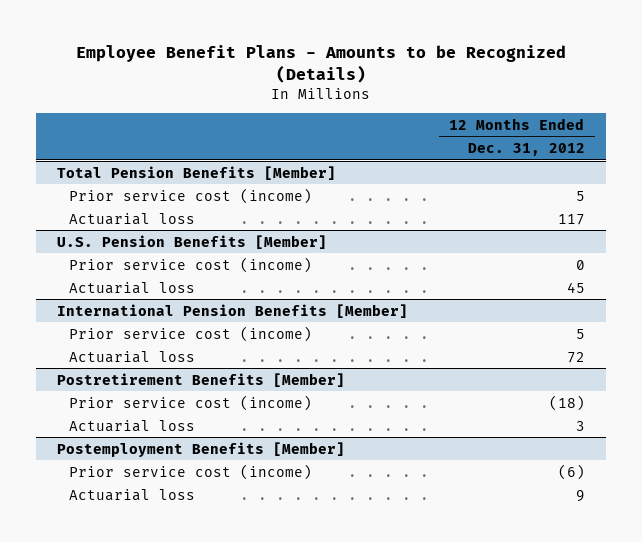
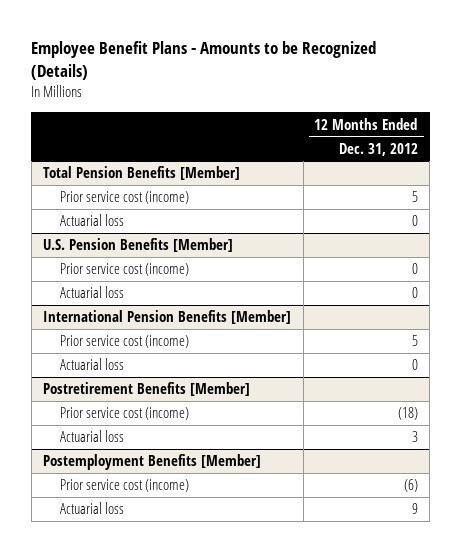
@ Total Pension Benefits [Member]
- Actuarial loss | 117
+ Actuarial loss | 0
@ U.S. Pension Benefits [Member]
- Actuarial loss | 45
+ Actuarial loss | 0
@ International Pension Benefits [Member]
- Actuarial loss | 72
+ Actuarial loss | 0

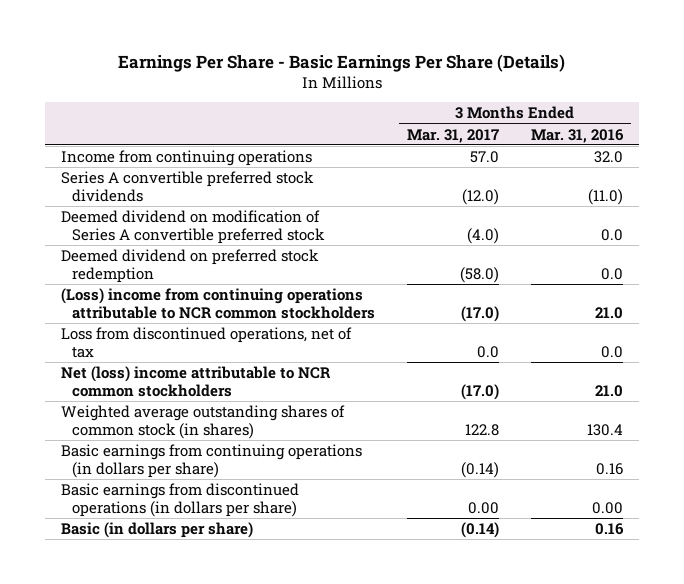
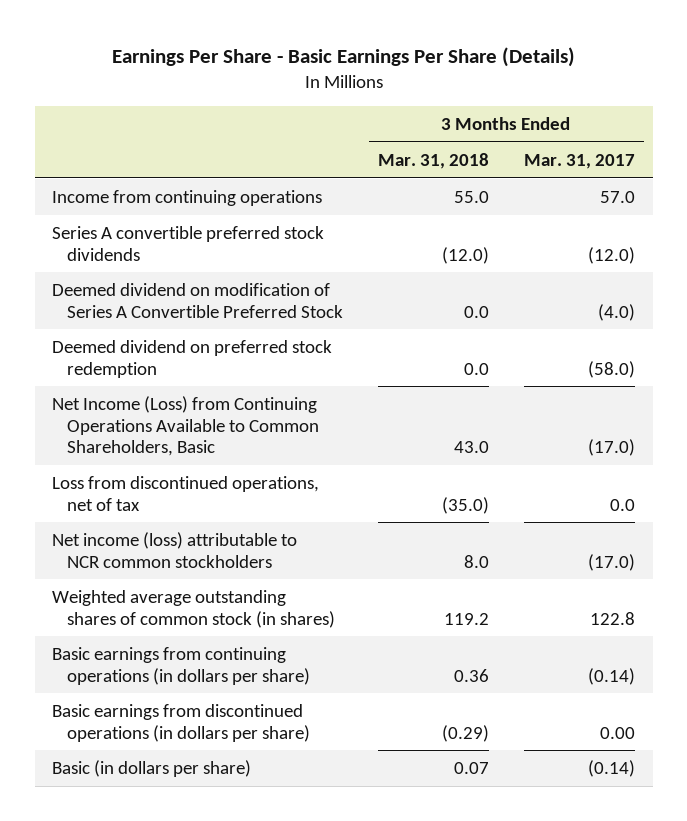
- | 3 Months Ended Mar. 31, 2017 | 3 Months Ended Mar. 31, 2016
+ | 3 Months Ended Mar. 31, 2018 | 3 Months Ended Mar. 31, 2017
- Deemed dividend on modification of Series A convertible preferred stock | (4.0) | 0.0
+ Deemed dividend on modification of Series A Convertible Preferred Stock | 0.0 | (4.0)
- (Loss) income from continuing operations attributable to NCR common stockholders | (17.0) | 21.0
+ Net Income (Loss) from Continuing Operations Available to Common Shareholders, Basic | 43.0 | (17.0)
- Net (loss) income attributable to NCR common stockholders | (17.0) | 21.0
+ Net income (loss) attributable to NCR common stockholders | 8.0 | (17.0)

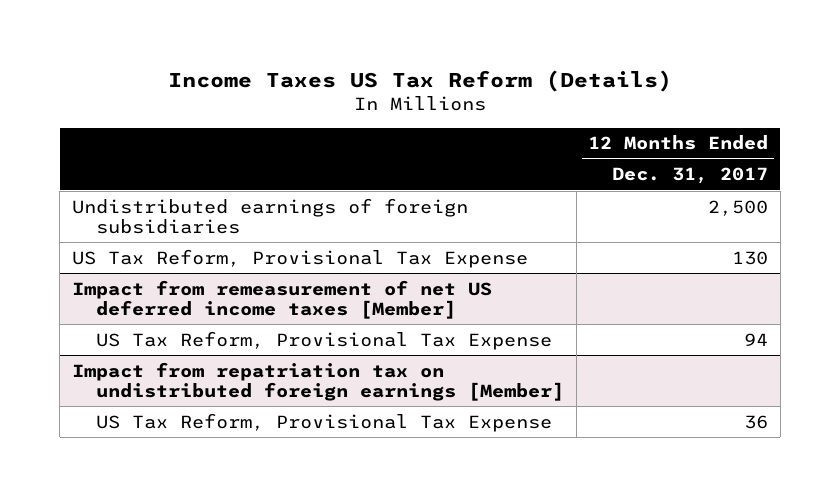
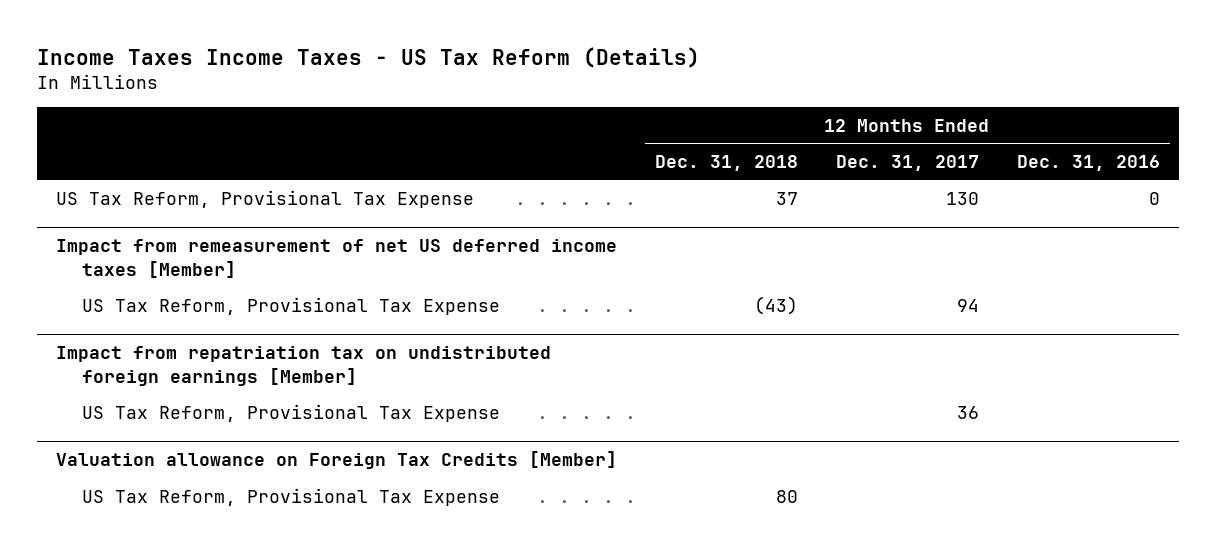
- Income Taxes US Tax Reform (Details)
+ Income Taxes Income Taxes - US Tax Reform (Details)
- | 12 Months Ended Dec. 31, 2017
+ | 12 Months Ended Dec. 31, 2018 | 12 Months Ended Dec. 31, 2017 | 12 Months Ended Dec. 31, 2016
- Undistributed earnings of foreign subsidiaries | 2,500
+ Valuation allowance on Foreign Tax Credits [Member]
+ US Tax Reform, Provisional Tax Expense | 80 | |

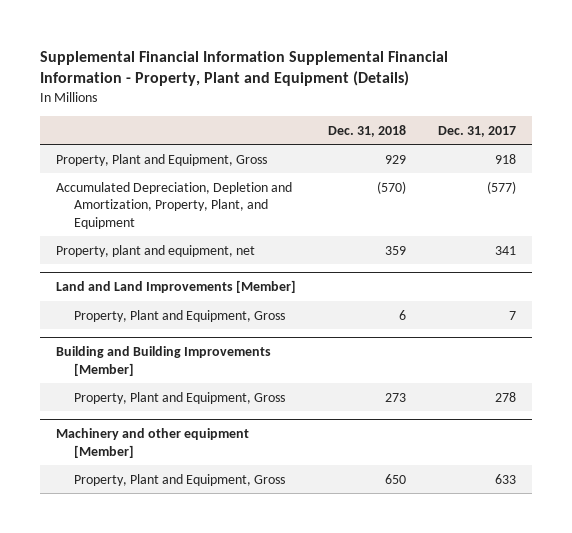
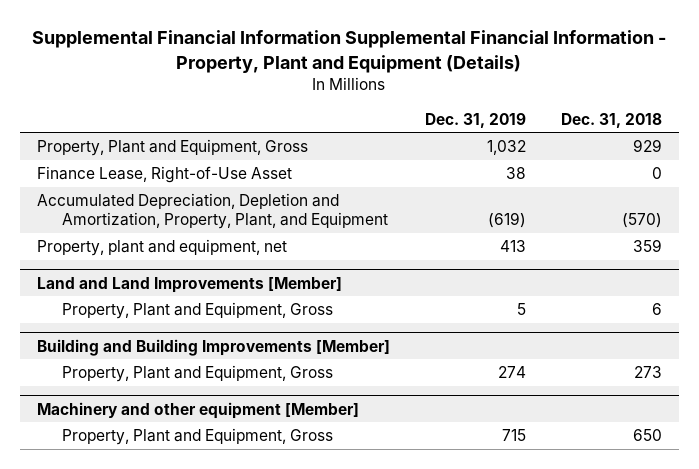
- | Dec. 31, 2018 | Dec. 31, 2017
+ | Dec. 31, 2019 | Dec. 31, 2018
+ Finance Lease, Right-of-Use Asset | 38 | 0

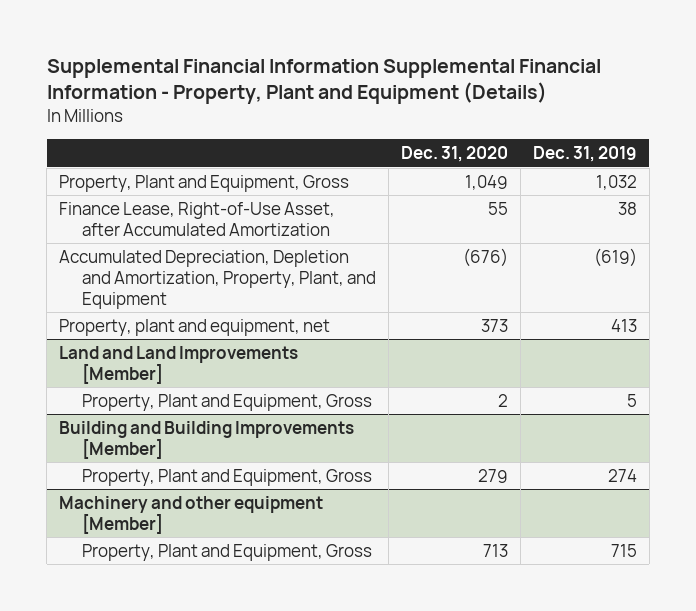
- | Dec. 31, 2019 | Dec. 31, 2018
+ | Dec. 31, 2020 | Dec. 31, 2019
- Finance Lease, Right-of-Use Asset | 38 | 0
+ Finance Lease, Right-of-Use Asset, after Accumulated Amortization | 55 | 38

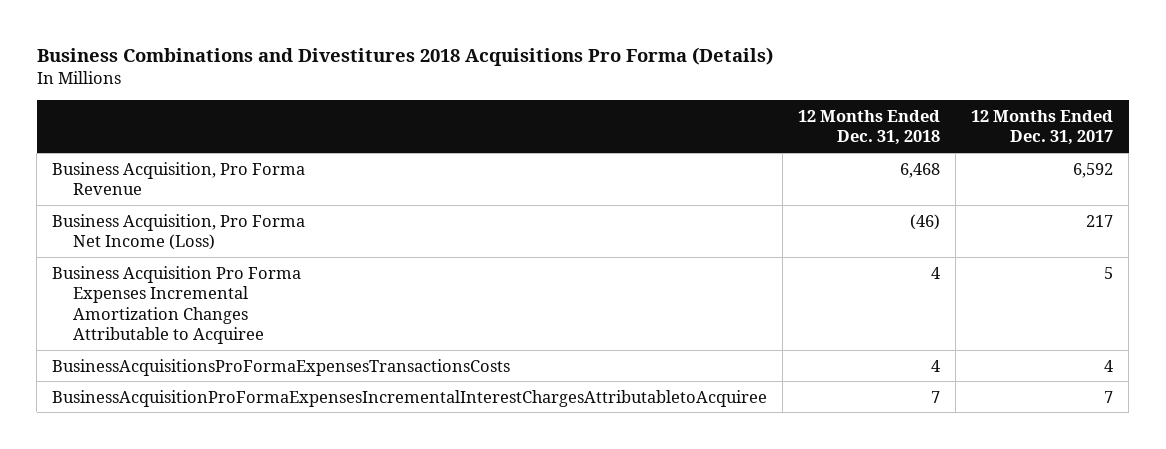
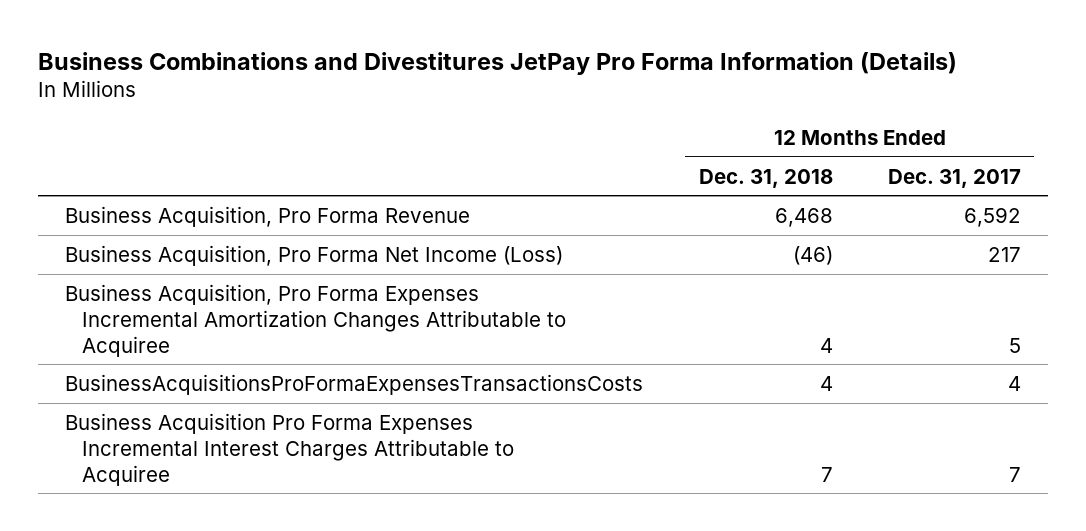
- Business Combinations and Divestitures 2018 Acquisitions Pro Forma (Details)
+ Business Combinations and Divestitures JetPay Pro Forma Information (Details)
- Business Acquisition Pro Forma Expenses Incremental Amortization Changes Attributable to Acquiree | 4 | 5
+ Business Acquisition, Pro Forma Expenses Incremental Amortization Changes Attributable to Acquiree | 4 | 5
- BusinessAcquisitionProFormaExpensesIncrementalInterestChargesAttributabletoAcquiree | 7 | 7
+ Business Acquisition Pro Forma Expenses Incremental Interest Charges Attributable to Acquiree | 7 | 7

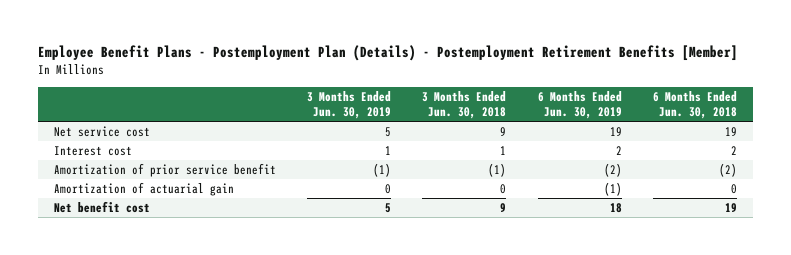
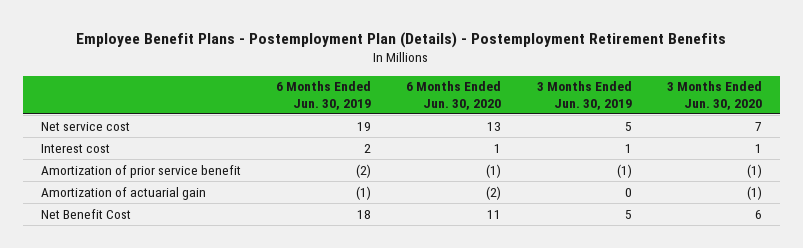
- Employee Benefit Plans - Postemployment Plan (Details) - Postemployment Retirement Benefits [Member]
+ Employee Benefit Plans - Postemployment Plan (Details) - Postemployment Retirement Benefits
- | 3 Months Ended Jun. 30, 2019 | 3 Months Ended Jun. 30, 2018 | 6 Months Ended Jun. 30, 2019 | 6 Months Ended Jun. 30, 2018
+ | 6 Months Ended Jun. 30, 2019 | 6 Months Ended Jun. 30, 2020 | 3 Months Ended Jun. 30, 2019 | 3 Months Ended Jun. 30, 2020
- Net benefit cost | 5 | 9 | 18 | 19
+ Net Benefit Cost | 18 | 11 | 5 | 6

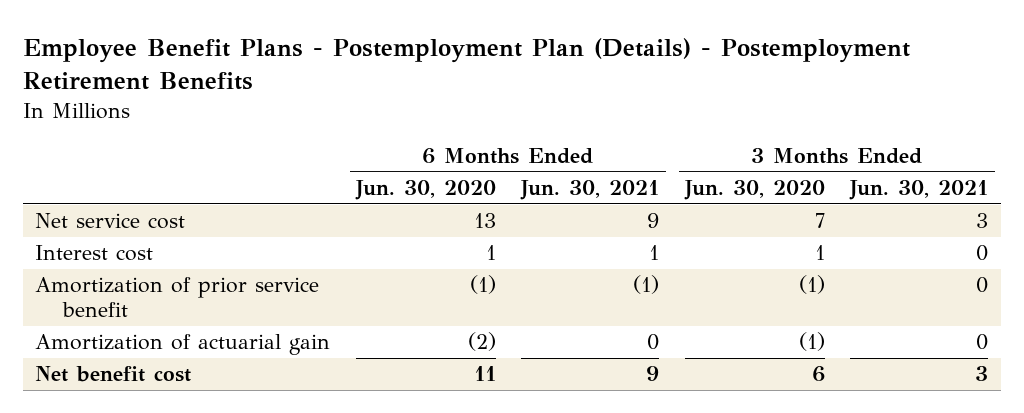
- | 6 Months Ended Jun. 30, 2019 | 6 Months Ended Jun. 30, 2020 | 3 Months Ended Jun. 30, 2019 | 3 Months Ended Jun. 30, 2020
+ | 6 Months Ended Jun. 30, 2020 | 6 Months Ended Jun. 30, 2021 | 3 Months Ended Jun. 30, 2020 | 3 Months Ended Jun. 30, 2021
- Net Benefit Cost | 18 | 11 | 5 | 6
+ Net benefit cost | 11 | 9 | 6 | 3

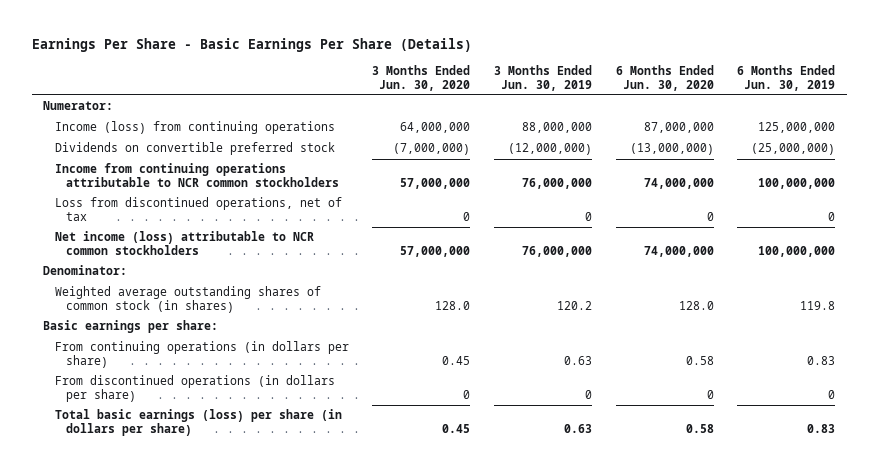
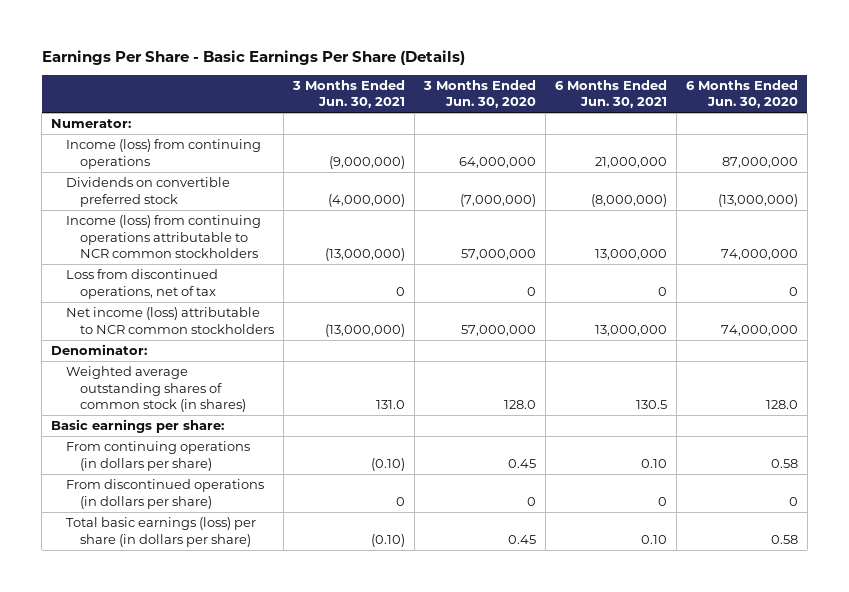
- | 3 Months Ended Jun. 30, 2020 | 3 Months Ended Jun. 30, 2019 | 6 Months Ended Jun. 30, 2020 | 6 Months Ended Jun. 30, 2019
+ | 3 Months Ended Jun. 30, 2021 | 3 Months Ended Jun. 30, 2020 | 6 Months Ended Jun. 30, 2021 | 6 Months Ended Jun. 30, 2020
- Income from continuing operations attributable to NCR common stockholders | 57,000,000 | 76,000,000 | 74,000,000 | 100,000,000
+ Income (loss) from continuing operations attributable to NCR common stockholders | (13,000,000) | 57,000,000 | 13,000,000 | 74,000,000

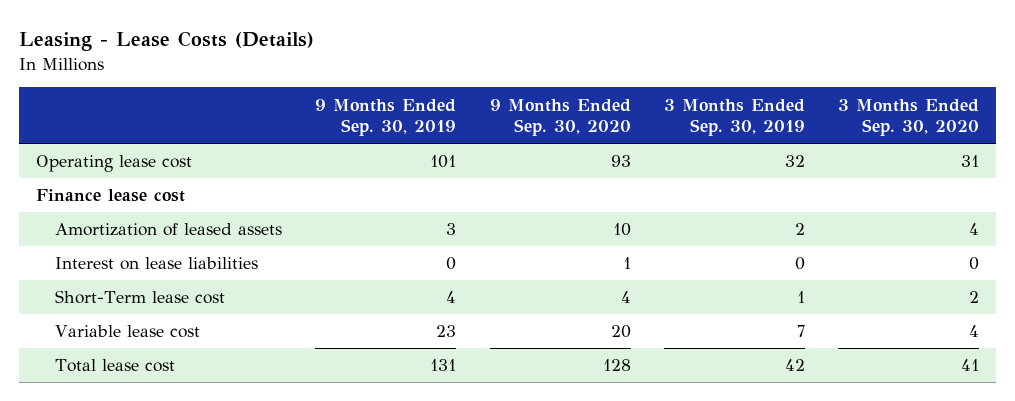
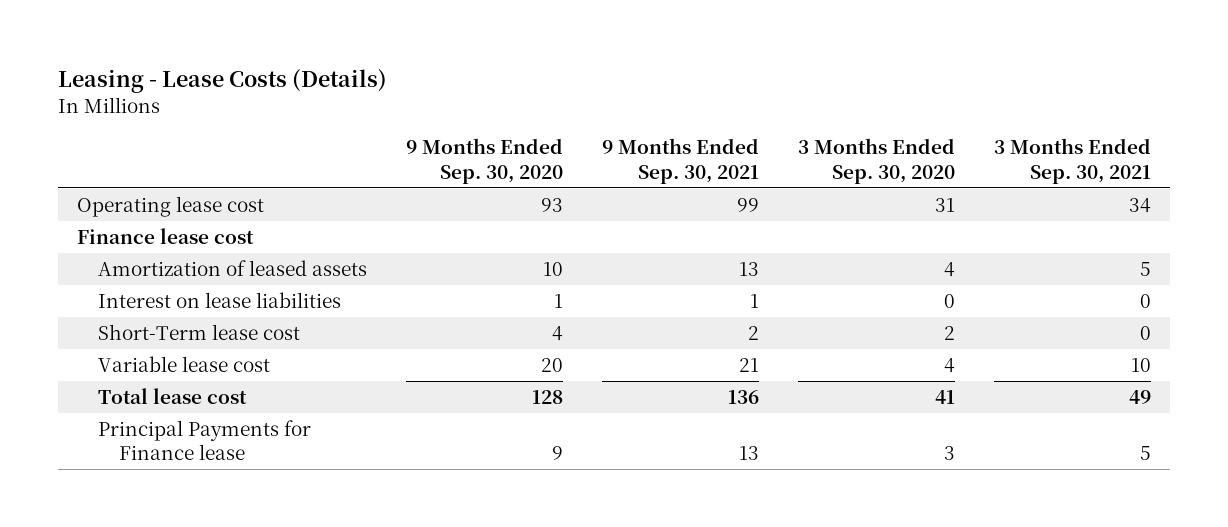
- | 9 Months Ended Sep. 30, 2019 | 9 Months Ended Sep. 30, 2020 | 3 Months Ended Sep. 30, 2019 | 3 Months Ended Sep. 30, 2020
+ | 9 Months Ended Sep. 30, 2020 | 9 Months Ended Sep. 30, 2021 | 3 Months Ended Sep. 30, 2020 | 3 Months Ended Sep. 30, 2021
+ Principal Payments for Finance lease | 9 | 13 | 3 | 5

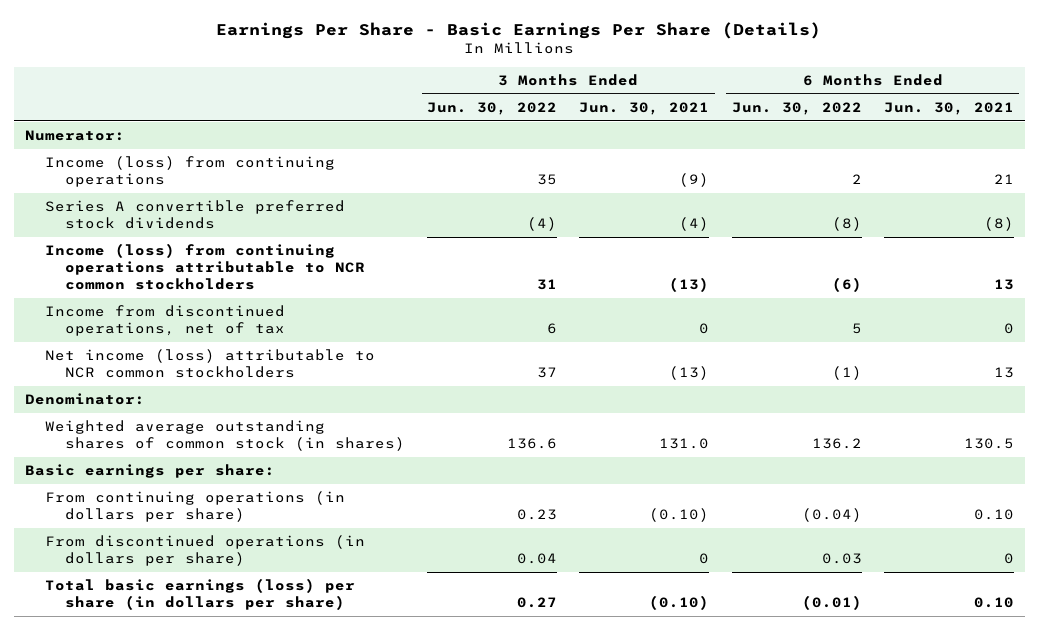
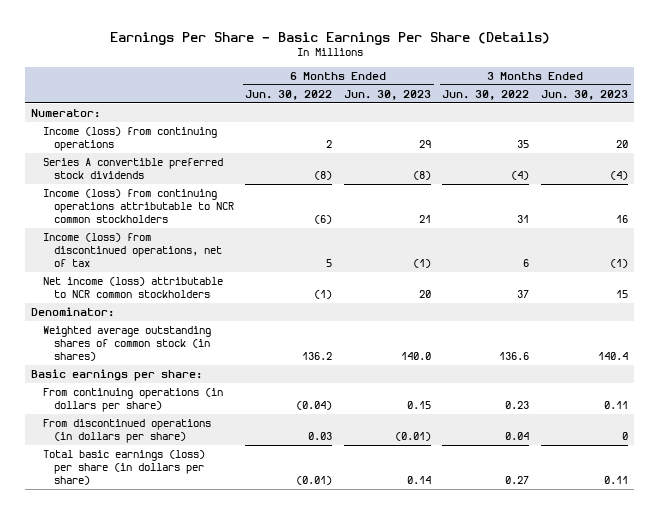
- | 3 Months Ended Jun. 30, 2022 | 3 Months Ended Jun. 30, 2021 | 6 Months Ended Jun. 30, 2022 | 6 Months Ended Jun. 30, 2021
+ | 6 Months Ended Jun. 30, 2022 | 6 Months Ended Jun. 30, 2023 | 3 Months Ended Jun. 30, 2022 | 3 Months Ended Jun. 30, 2023
- Income from discontinued operations, net of tax | 6 | 0 | 5 | 0
+ Income (loss) from discontinued operations, net of tax | 5 | (1) | 6 | (1)

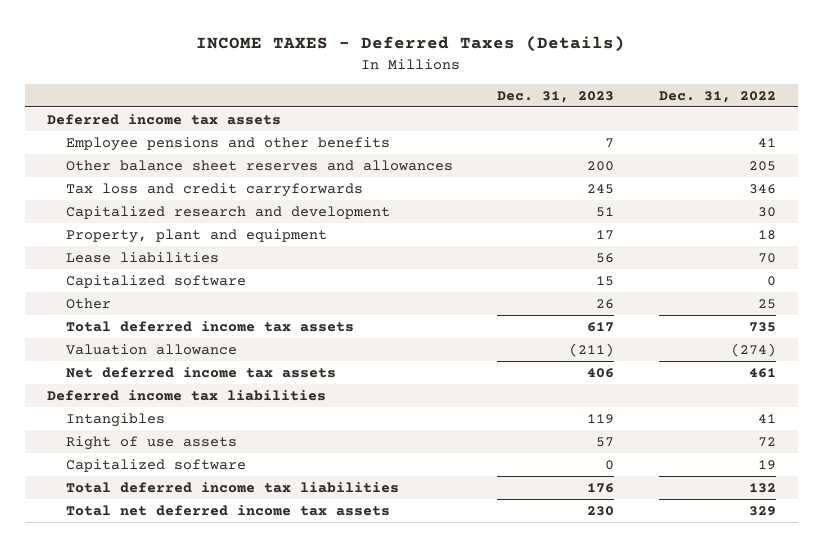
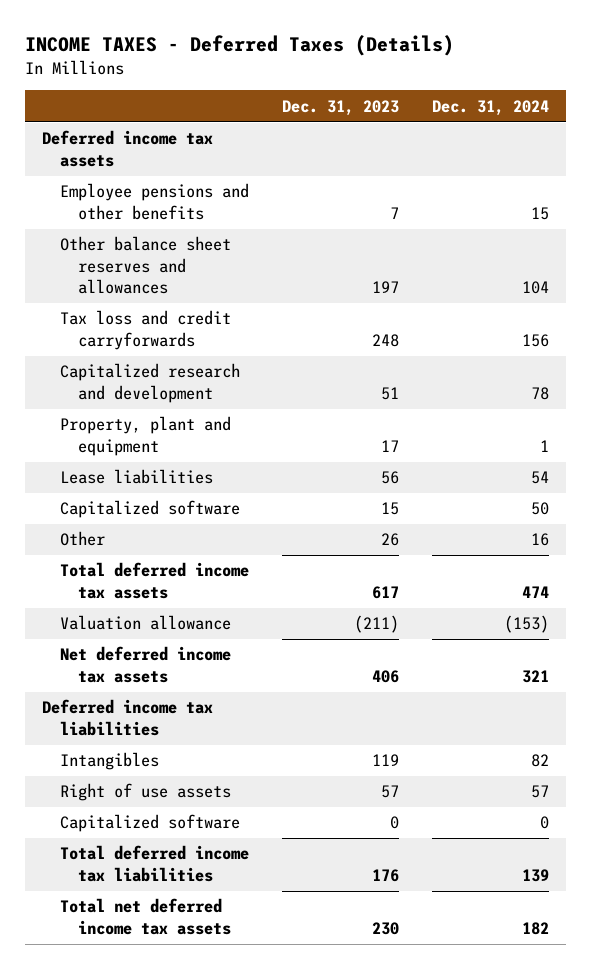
- | Dec. 31, 2023 | Dec. 31, 2022
+ | Dec. 31, 2023 | Dec. 31, 2024
- Other balance sheet reserves and allowances | 200 | 205
- Tax loss and credit carryforwards | 245 | 346
+ Other balance sheet reserves and allowances | 197 | 104
+ Tax loss and credit carryforwards | 248 | 156

